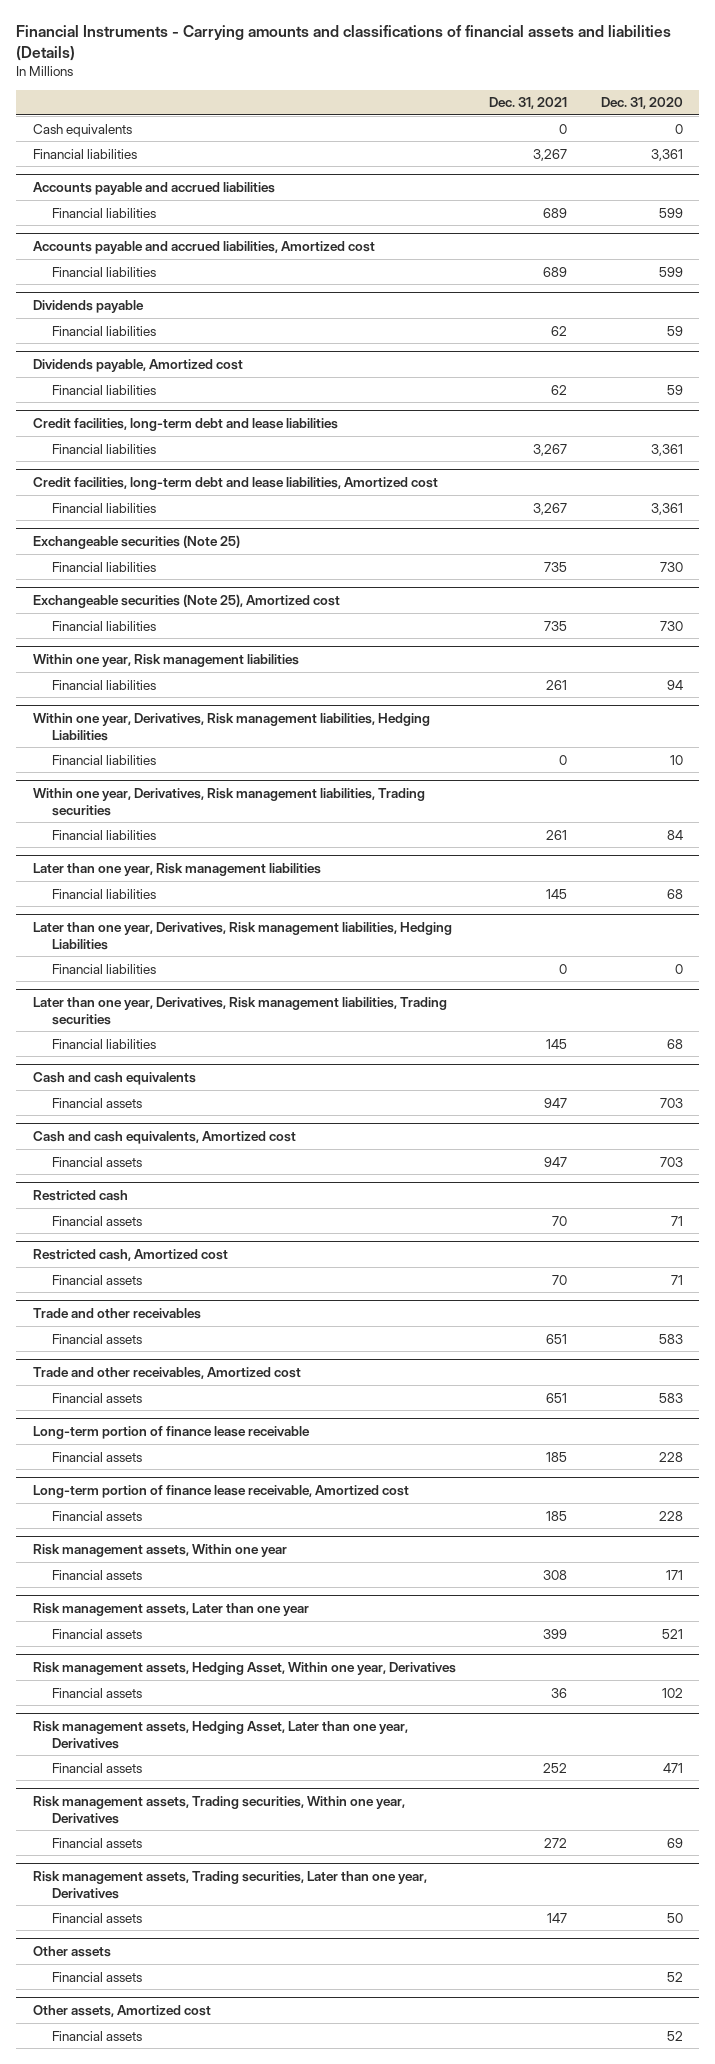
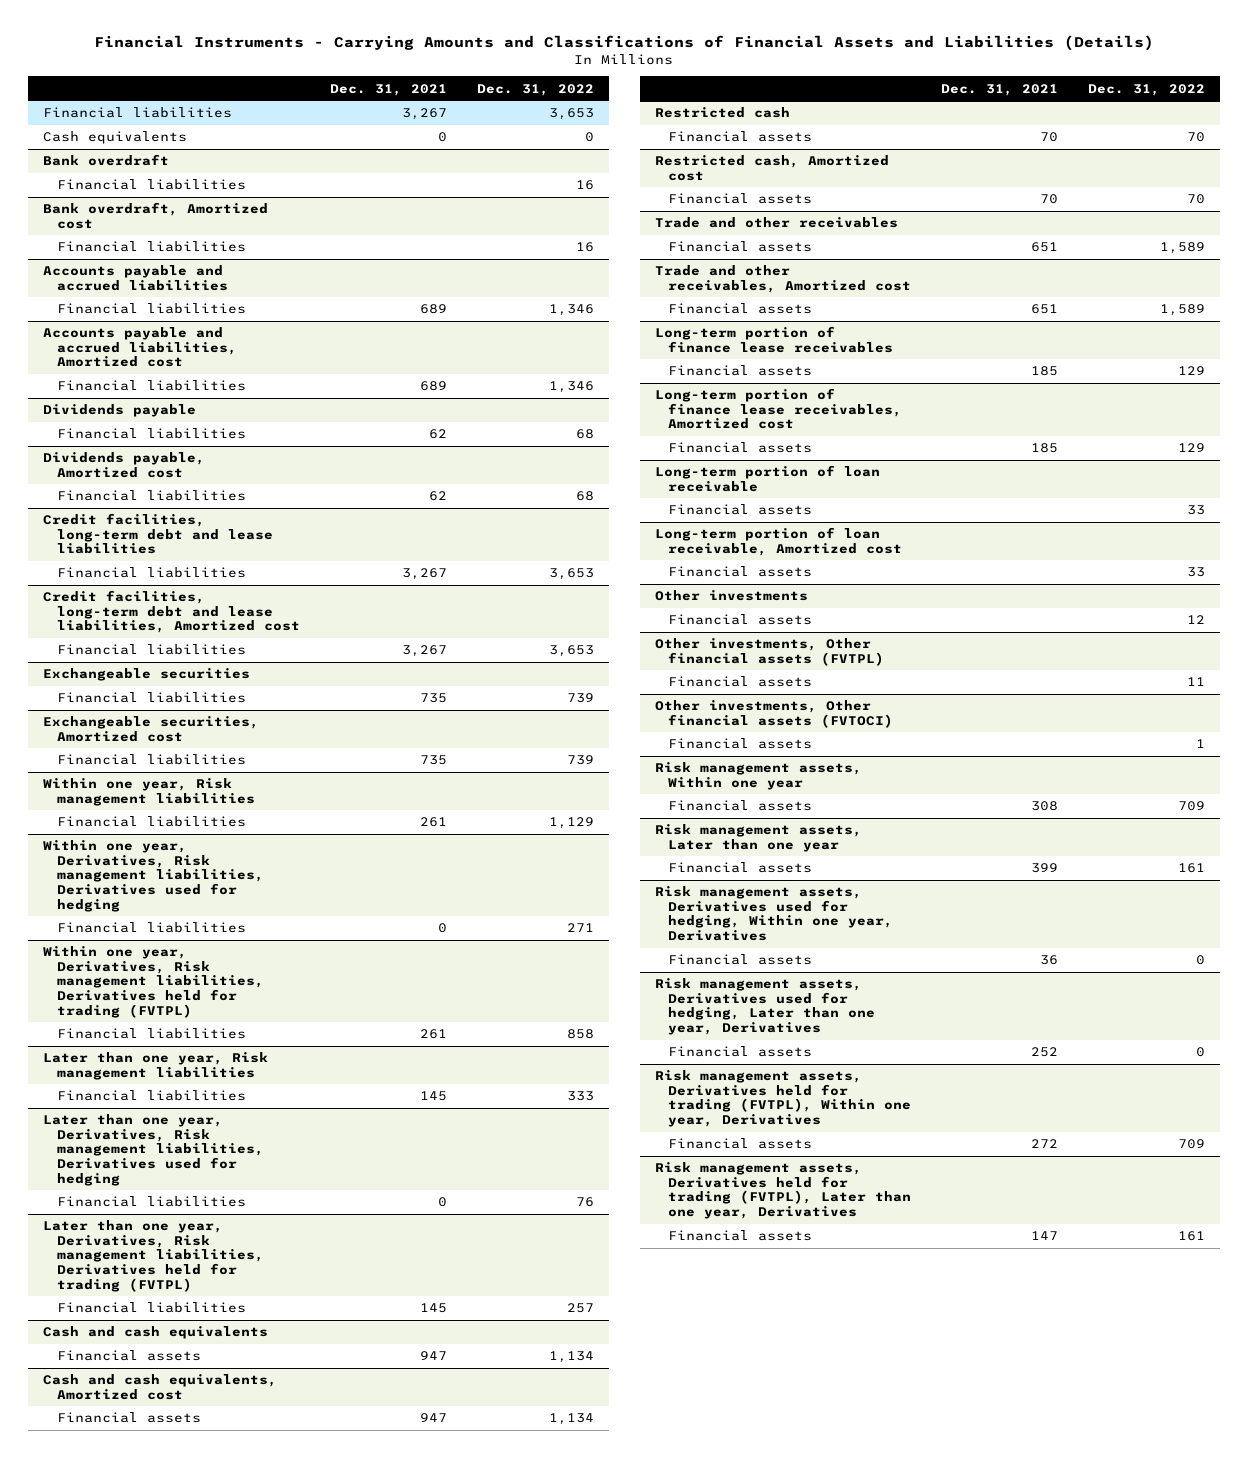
- Financial Instruments - Carrying amounts and classifications of financial assets and liabilities (Details)
+ Financial Instruments - Carrying Amounts and Classifications of Financial Assets and Liabilities (Details)
- | Dec. 31, 2021 | Dec. 31, 2020
+ | Dec. 31, 2021 | Dec. 31, 2022
moved down: Cash equivalents | 0 | 0
+ Bank overdraft
+ Financial liabilities | | 16
+ Bank overdraft, Amortized cost
+ Financial liabilities | | 16
- Exchangeable securities (Note 25)
+ Exchangeable securities
- Exchangeable securities (Note 25), Amortized cost
+ Exchangeable securities, Amortized cost
- Within one year, Derivatives, Risk management liabilities, Hedging Liabilities
+ Within one year, Derivatives, Risk management liabilities, Derivatives used for hedging
- Within one year, Derivatives, Risk management liabilities, Trading securities
+ Within one year, Derivatives, Risk management liabilities, Derivatives held for trading (FVTPL)
- Later than one year, Derivatives, Risk management liabilities, Hedging Liabilities
+ Later than one year, Derivatives, Risk management liabilities, Derivatives used for hedging
- Later than one year, Derivatives, Risk management liabilities, Trading securities
+ Later than one year, Derivatives, Risk management liabilities, Derivatives held for trading (FVTPL)
- Long-term portion of finance lease receivable
+ Long-term portion of finance lease receivables
- Long-term portion of finance lease receivable, Amortized cost
+ Long-term portion of finance lease receivables, Amortized cost
+ Long-term portion of loan receivable
+ Financial assets | | 33
+ Long-term portion of loan receivable, Amortized cost
+ Financial assets | | 33
+ Other investments
+ Financial assets | | 12
+ Other investments, Other financial assets (FVTPL)
+ Financial assets | | 11
+ Other investments, Other financial assets (FVTOCI)
+ Financial assets | | 1
- Risk management assets, Hedging Asset, Within one year, Derivatives
+ Risk management assets, Derivatives used for hedging, Within one year, Derivatives
- Risk management assets, Hedging Asset, Later than one year, Derivatives
+ Risk management assets, Derivatives used for hedging, Later than one year, Derivatives
- Risk management assets, Trading securities, Within one year, Derivatives
+ Risk management assets, Derivatives held for trading (FVTPL), Within one year, Derivatives
- Risk management assets, Trading securities, Later than one year, Derivatives
+ Risk management assets, Derivatives held for trading (FVTPL), Later than one year, Derivatives
- Other assets
- Financial assets | | 52
- Other assets, Amortized cost
- Financial assets | | 52

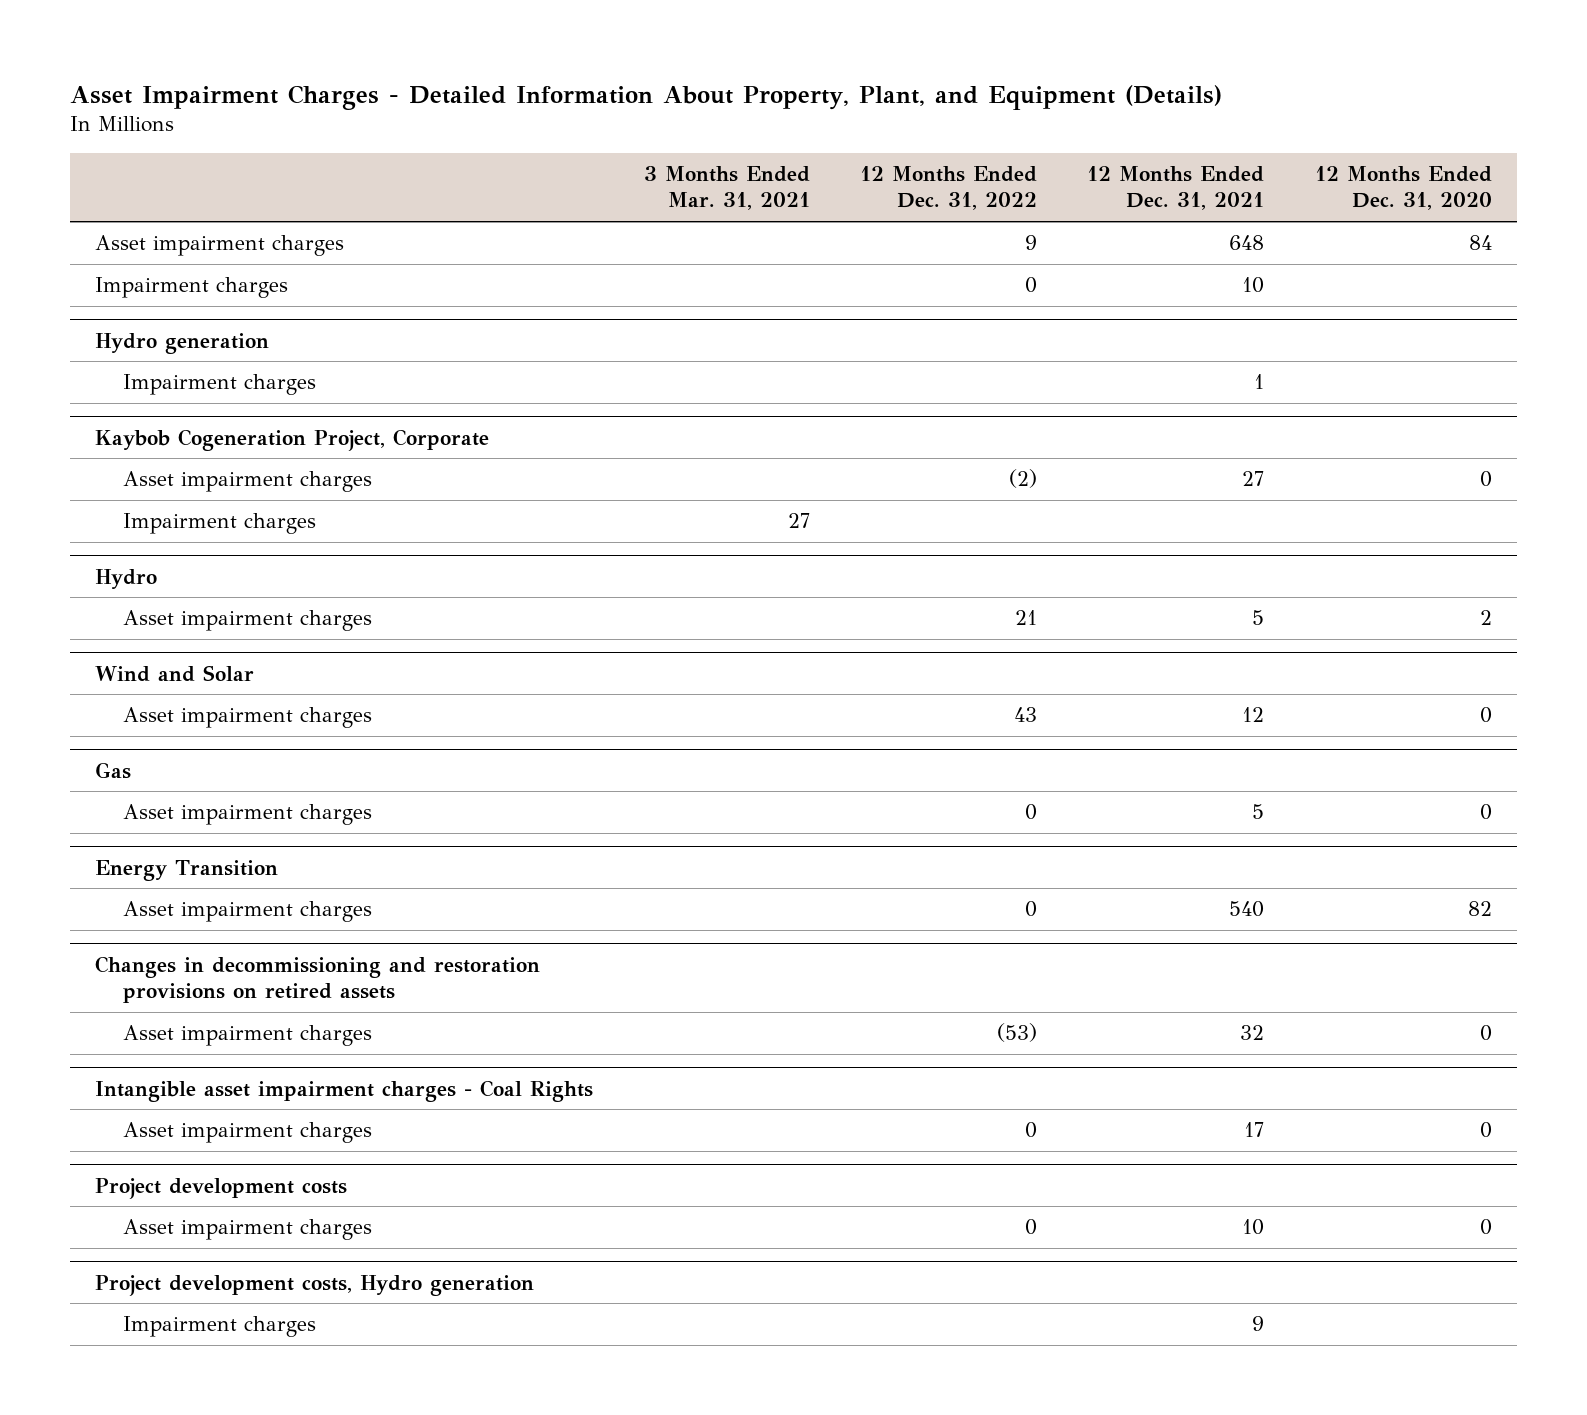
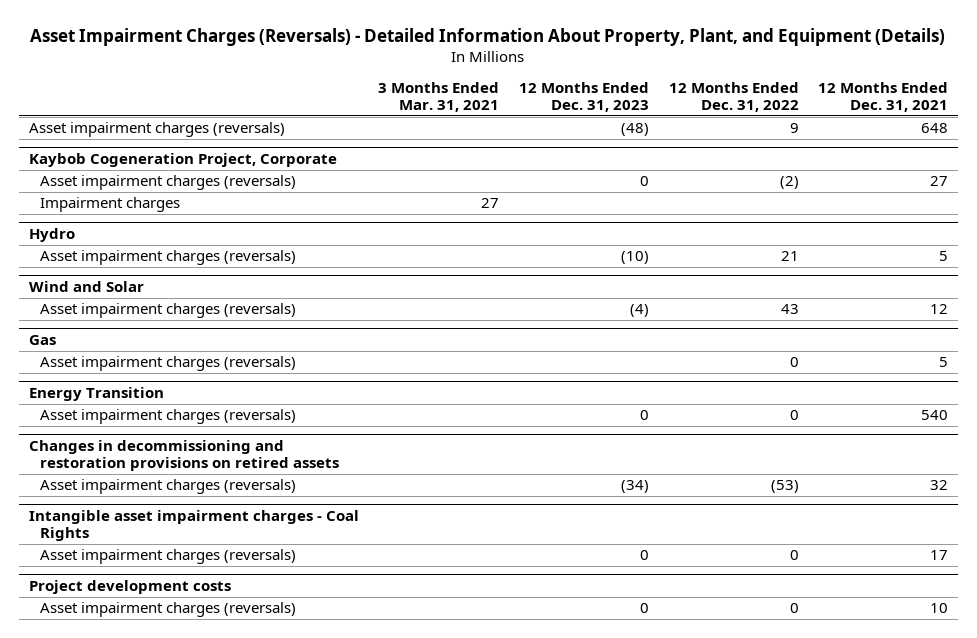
- Asset Impairment Charges - Detailed Information About Property, Plant, and Equipment (Details)
+ Asset Impairment Charges (Reversals) - Detailed Information About Property, Plant, and Equipment (Details)
- | 3 Months Ended Mar. 31, 2021 | 12 Months Ended Dec. 31, 2022 | 12 Months Ended Dec. 31, 2021 | 12 Months Ended Dec. 31, 2020
+ | 3 Months Ended Mar. 31, 2021 | 12 Months Ended Dec. 31, 2023 | 12 Months Ended Dec. 31, 2022 | 12 Months Ended Dec. 31, 2021
- Asset impairment charges | | 9 | 648 | 84
- Impairment charges | | 0 | 10 |
- Hydro generation
- Impairment charges | | | 1 |
+ Asset impairment charges (reversals) | | (48) | 9 | 648
@ Kaybob Cogeneration Project, Corporate
- Asset impairment charges | | (2) | 27 | 0
+ Asset impairment charges (reversals) | | 0 | (2) | 27
@ Hydro
- Asset impairment charges | | 21 | 5 | 2
+ Asset impairment charges (reversals) | | (10) | 21 | 5
@ Wind and Solar
- Asset impairment charges | | 43 | 12 | 0
+ Asset impairment charges (reversals) | | (4) | 43 | 12
@ Gas
- Asset impairment charges | | 0 | 5 | 0
+ Asset impairment charges (reversals) | | | 0 | 5
@ Energy Transition
- Asset impairment charges | | 0 | 540 | 82
+ Asset impairment charges (reversals) | | 0 | 0 | 540
@ Changes in decommissioning and restoration provisions on retired assets
- Asset impairment charges | | (53) | 32 | 0
+ Asset impairment charges (reversals) | | (34) | (53) | 32
@ Intangible asset impairment charges - Coal Rights
- Asset impairment charges | | 0 | 17 | 0
+ Asset impairment charges (reversals) | | 0 | 0 | 17
@ Project development costs
- Asset impairment charges | | 0 | 10 | 0
- Project development costs, Hydro generation
- Impairment charges | | | 9 |
@ Project development costs
+ Asset impairment charges (reversals) | | 0 | 0 | 10

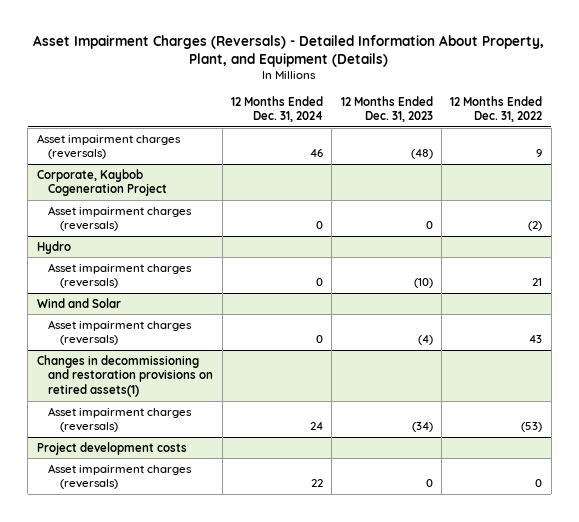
- | 3 Months Ended Mar. 31, 2021 | 12 Months Ended Dec. 31, 2023 | 12 Months Ended Dec. 31, 2022 | 12 Months Ended Dec. 31, 2021
+ | 12 Months Ended Dec. 31, 2024 | 12 Months Ended Dec. 31, 2023 | 12 Months Ended Dec. 31, 2022
- Kaybob Cogeneration Project, Corporate
+ Corporate, Kaybob Cogeneration Project
- Impairment charges | 27 | | |
- Gas
- Asset impairment charges (reversals) | | | 0 | 5
- Energy Transition
- Asset impairment charges (reversals) | | 0 | 0 | 540
- Changes in decommissioning and restoration provisions on retired assets
+ Changes in decommissioning and restoration provisions on retired assets(1)
- Intangible asset impairment charges - Coal Rights
- Asset impairment charges (reversals) | | 0 | 0 | 17

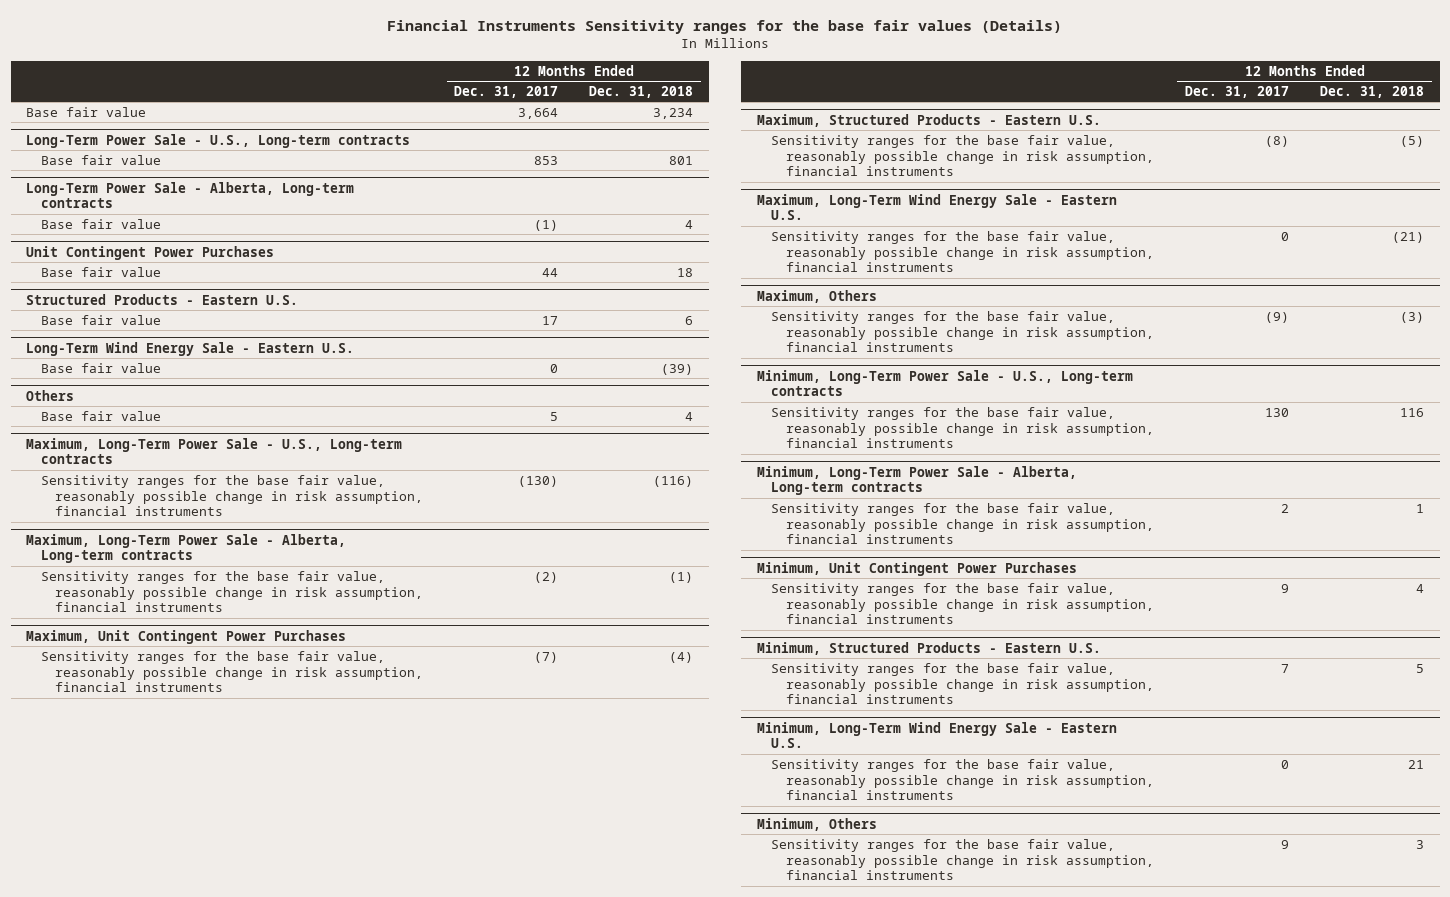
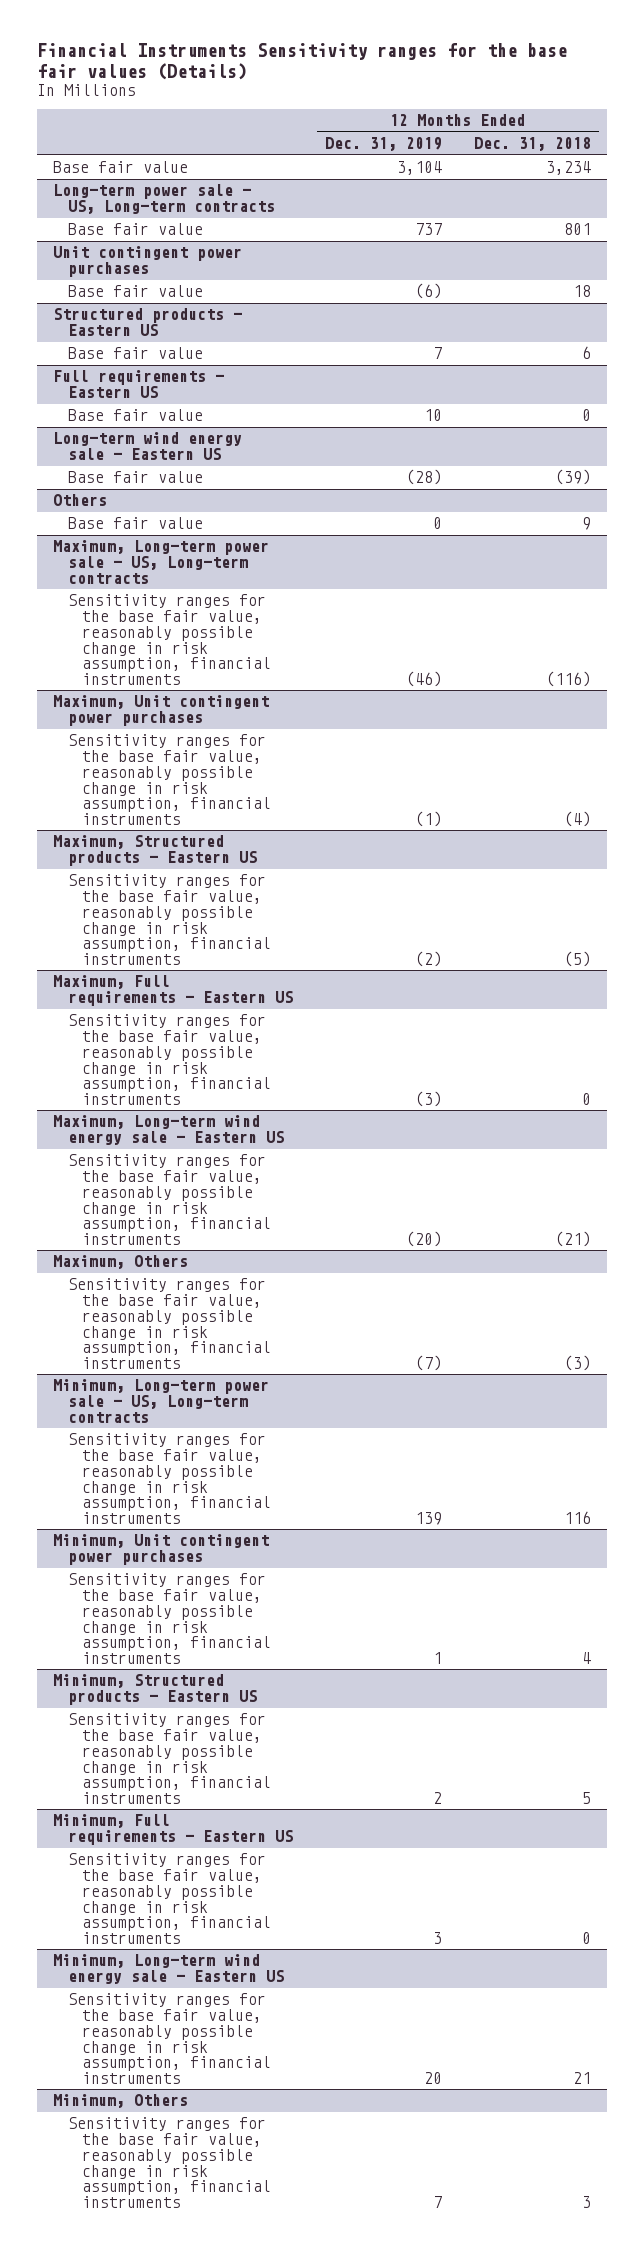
- | 12 Months Ended Dec. 31, 2017 | 12 Months Ended Dec. 31, 2018
+ | 12 Months Ended Dec. 31, 2019 | 12 Months Ended Dec. 31, 2018
- Long-Term Power Sale - U.S., Long-term contracts
+ Long-term power sale - US, Long-term contracts
- Long-Term Power Sale - Alberta, Long-term contracts
- Base fair value | (1) | 4
- Unit Contingent Power Purchases
+ Unit contingent power purchases
- Structured Products - Eastern U.S.
+ Structured products - Eastern US
- Long-Term Wind Energy Sale - Eastern U.S.
+ Full requirements - Eastern US
+ Base fair value | 10 | 0
+ Long-term wind energy sale - Eastern US
@ Others
- Base fair value | 5 | 4
- Maximum, Long-Term Power Sale - U.S., Long-term contracts
@ Others
+ Base fair value | 0 | 9
+ Maximum, Long-term power sale - US, Long-term contracts
- Maximum, Long-Term Power Sale - Alberta, Long-term contracts
- Sensitivity ranges for the base fair value, reasonably possible change in risk assumption, financial instruments | (2) | (1)
- Maximum, Unit Contingent Power Purchases
+ Maximum, Unit contingent power purchases
- Maximum, Structured Products - Eastern U.S.
+ Maximum, Structured products - Eastern US
- Maximum, Long-Term Wind Energy Sale - Eastern U.S.
+ Maximum, Full requirements - Eastern US
+ Sensitivity ranges for the base fair value, reasonably possible change in risk assumption, financial instruments | (3) | 0
+ Maximum, Long-term wind energy sale - Eastern US
- Minimum, Long-Term Power Sale - U.S., Long-term contracts
+ Minimum, Long-term power sale - US, Long-term contracts
- Minimum, Long-Term Power Sale - Alberta, Long-term contracts
- Sensitivity ranges for the base fair value, reasonably possible change in risk assumption, financial instruments | 2 | 1
- Minimum, Unit Contingent Power Purchases
+ Minimum, Unit contingent power purchases
- Minimum, Structured Products - Eastern U.S.
+ Minimum, Structured products - Eastern US
- Minimum, Long-Term Wind Energy Sale - Eastern U.S.
+ Minimum, Full requirements - Eastern US
+ Sensitivity ranges for the base fair value, reasonably possible change in risk assumption, financial instruments | 3 | 0
+ Minimum, Long-term wind energy sale - Eastern US

